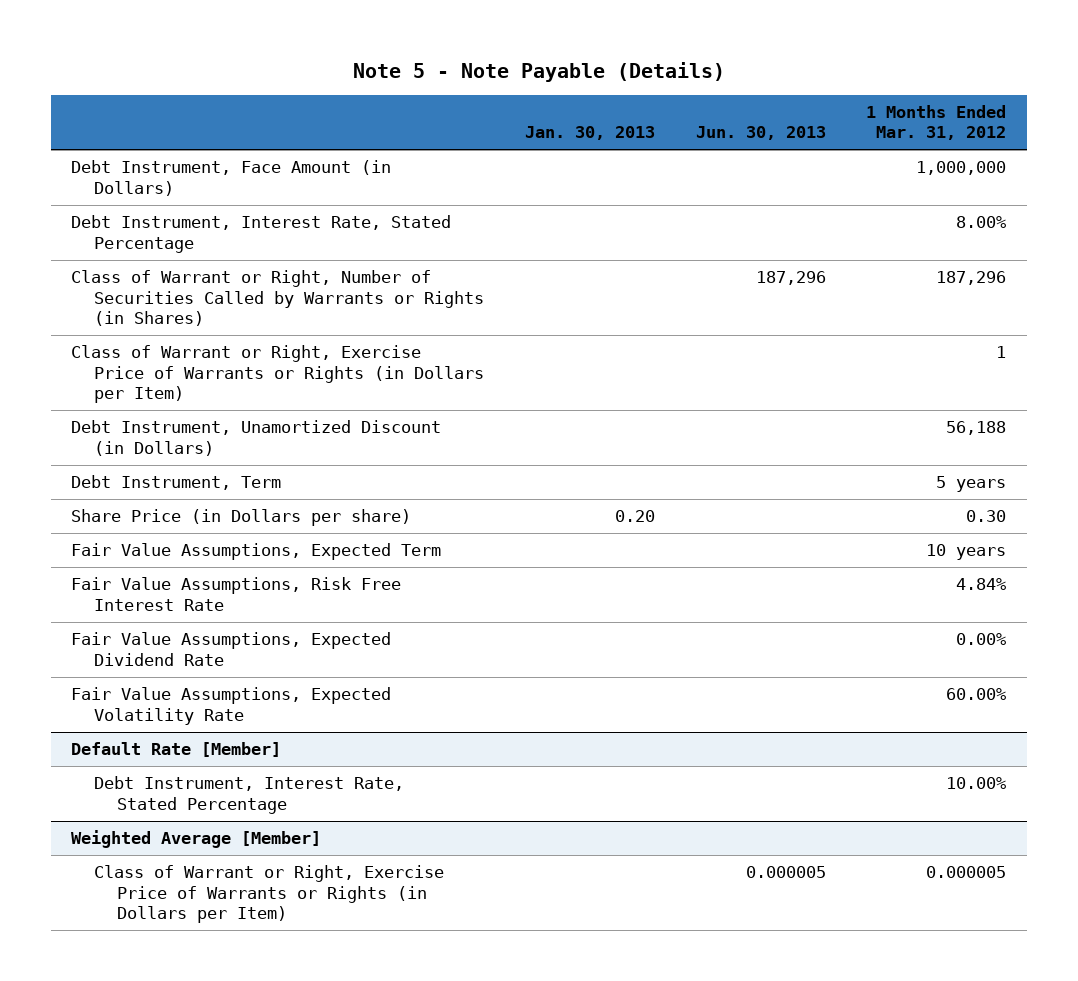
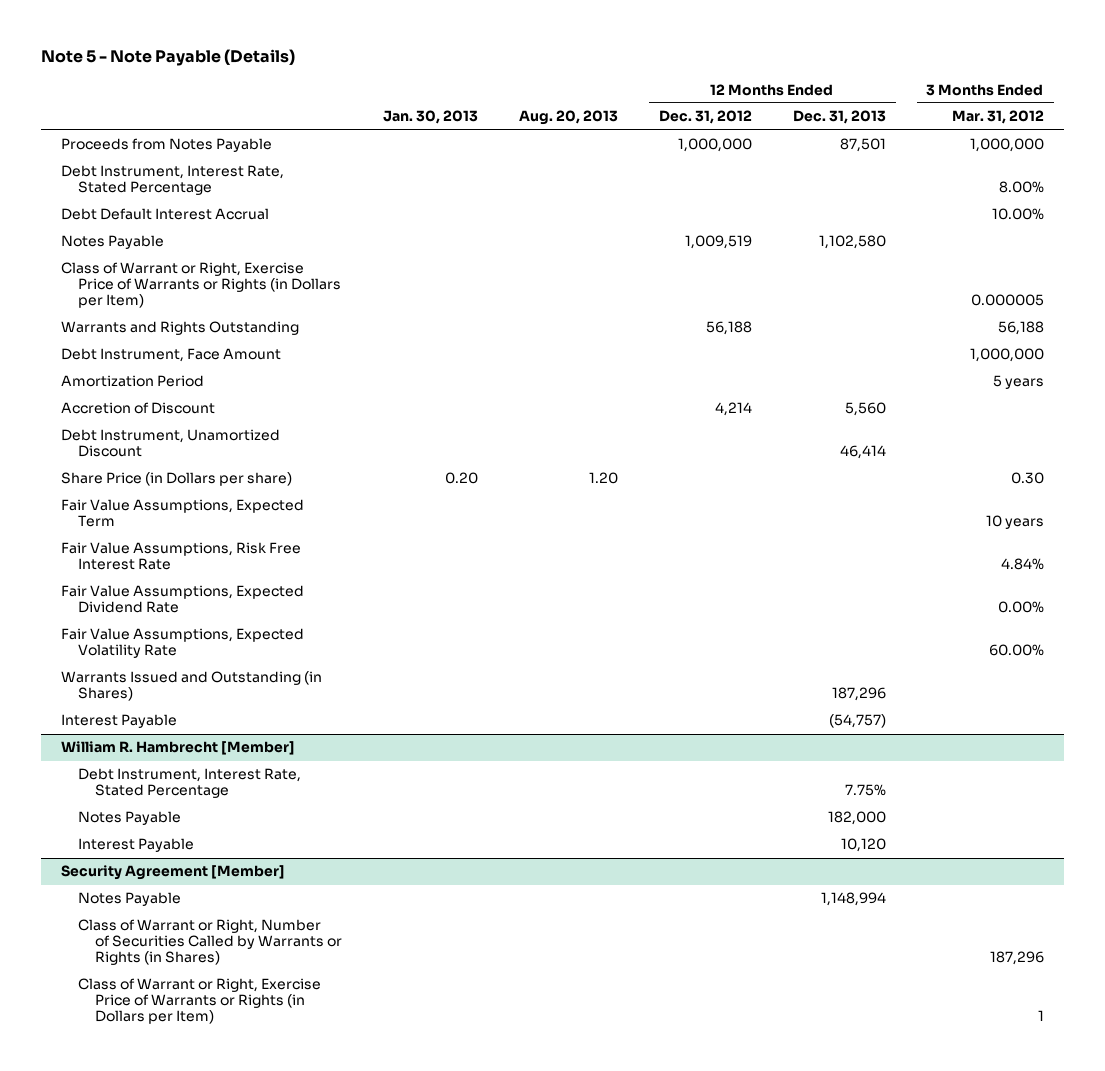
- | Jan. 30, 2013 | Jun. 30, 2013 | 1 Months Ended Mar. 31, 2012
+ | Jan. 30, 2013 | Aug. 20, 2013 | 12 Months Ended Dec. 31, 2012 | 12 Months Ended Dec. 31, 2013 | 3 Months Ended Mar. 31, 2012
- Debt Instrument, Face Amount (in Dollars) | | | 1,000,000
+ Proceeds from Notes Payable | | | 1,000,000 | 87,501 | 1,000,000
- Class of Warrant or Right, Number of Securities Called by Warrants or Rights (in Shares) | | 187,296 | 187,296
+ Debt Default Interest Accrual | | | | | 10.00%
+ Notes Payable | | | 1,009,519 | 1,102,580 |
- Debt Instrument, Unamortized Discount (in Dollars) | | | 56,188
- Debt Instrument, Term | | | 5 years
+ Warrants and Rights Outstanding | | | 56,188 | | 56,188
+ Debt Instrument, Face Amount | | | | | 1,000,000
+ Amortization Period | | | | | 5 years
+ Accretion of Discount | | | 4,214 | 5,560 |
+ Debt Instrument, Unamortized Discount | | | | 46,414 |
- Default Rate [Member]
- Debt Instrument, Interest Rate, Stated Percentage | | | 10.00%
- Weighted Average [Member]
- Class of Warrant or Right, Exercise Price of Warrants or Rights (in Dollars per Item) | | 0.000005 | 0.000005
+ Warrants Issued and Outstanding (in Shares) | | | | 187,296 |
+ Interest Payable | | | | (54,757) |
+ William R. Hambrecht [Member]
+ Debt Instrument, Interest Rate, Stated Percentage | | | | 7.75% |
+ Notes Payable | | | | 182,000 |
+ Interest Payable | | | | 10,120 |
+ Security Agreement [Member]
+ Notes Payable | | | | 1,148,994 |
+ Class of Warrant or Right, Number of Securities Called by Warrants or Rights (in Shares) | | | | | 187,296
+ Class of Warrant or Right, Exercise Price of Warrants or Rights (in Dollars per Item) | | | | | 1

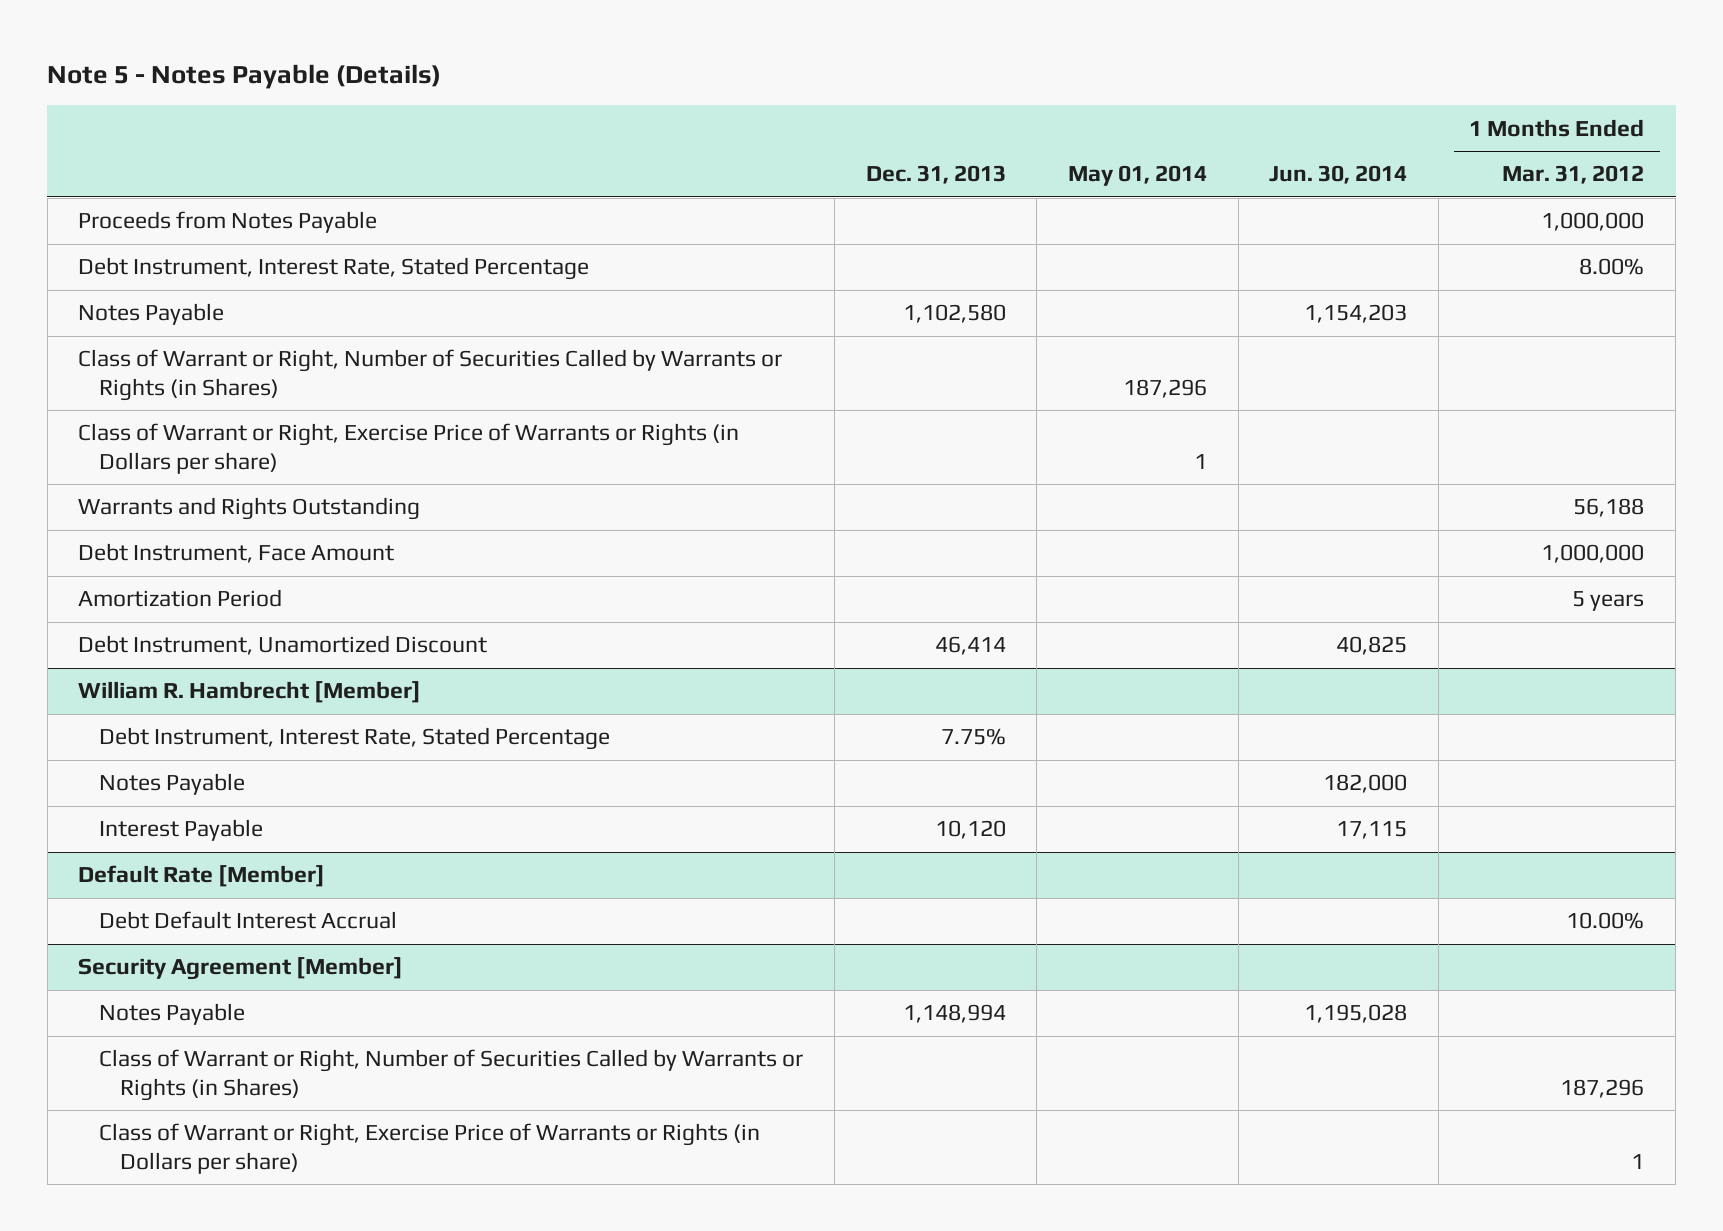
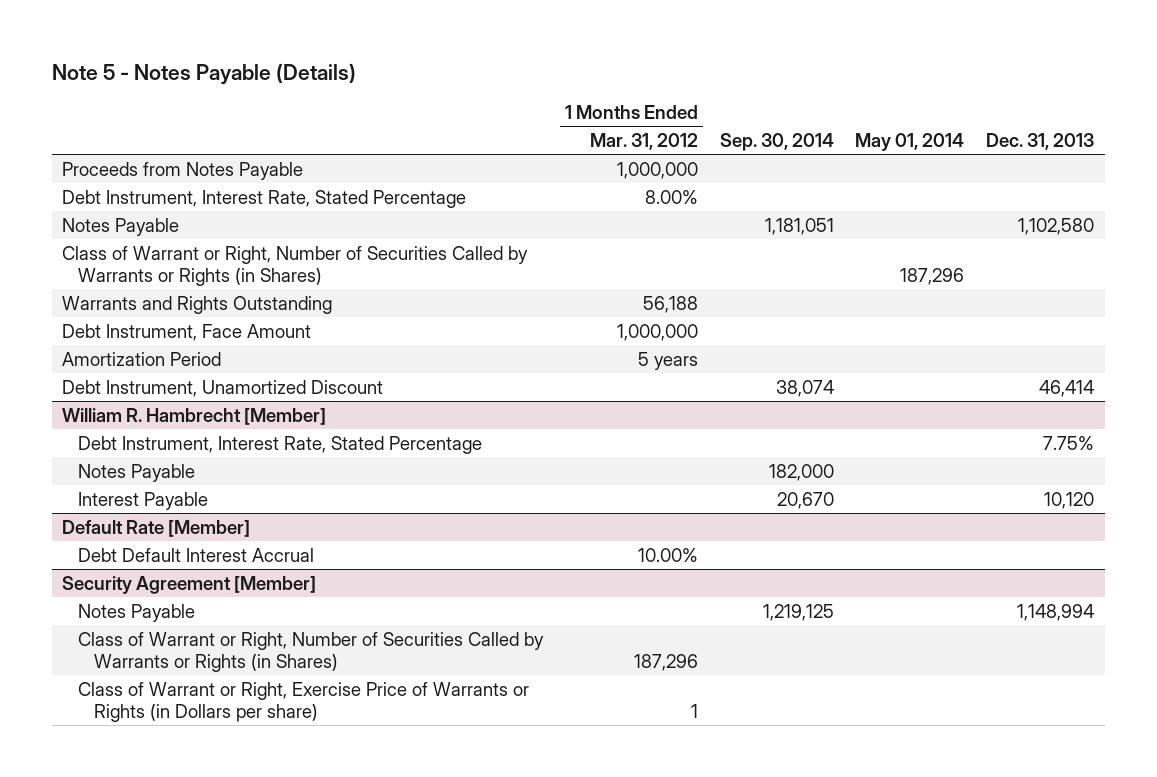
- | Dec. 31, 2013 | May 01, 2014 | Jun. 30, 2014 | 1 Months Ended Mar. 31, 2012
+ | 1 Months Ended Mar. 31, 2012 | Sep. 30, 2014 | May 01, 2014 | Dec. 31, 2013
- Class of Warrant or Right, Exercise Price of Warrants or Rights (in Dollars per share) | | 1 | |

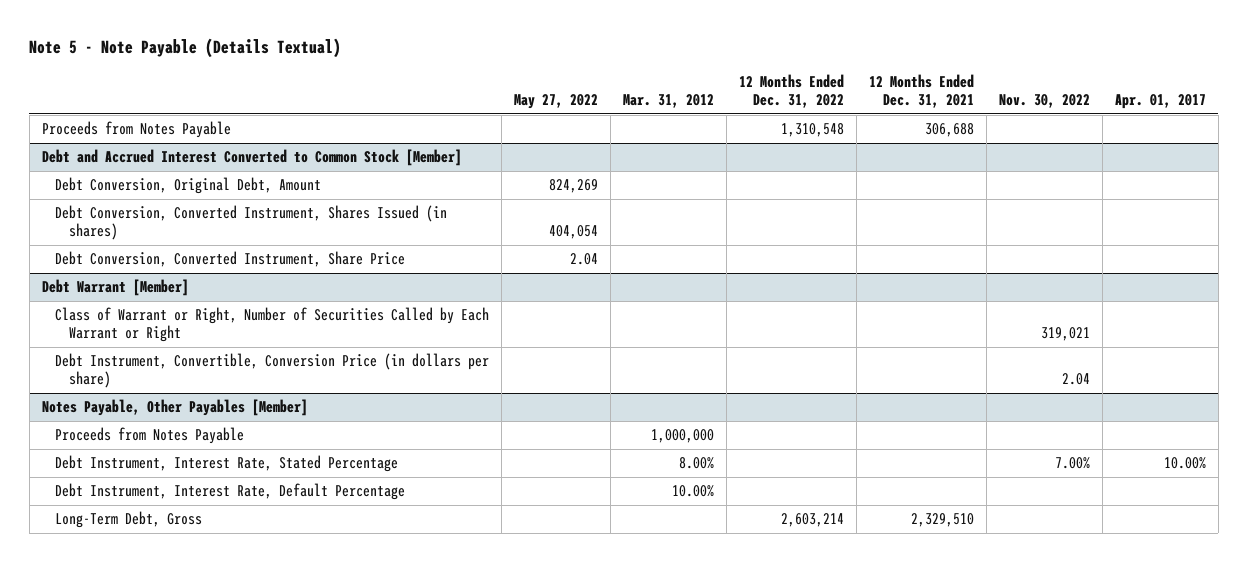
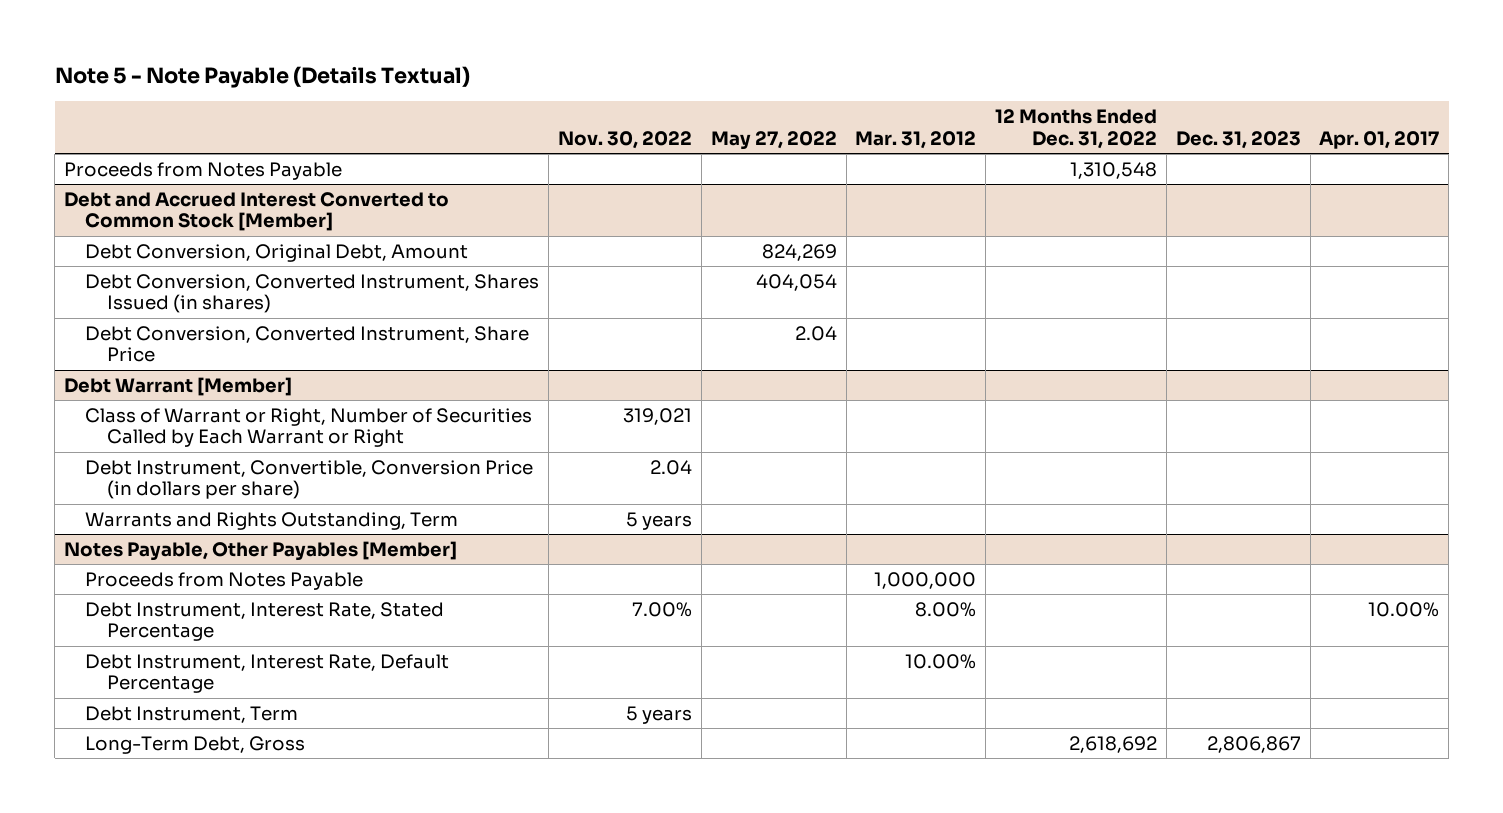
- | May 27, 2022 | Mar. 31, 2012 | 12 Months Ended Dec. 31, 2022 | 12 Months Ended Dec. 31, 2021 | Nov. 30, 2022 | Apr. 01, 2017
+ | Nov. 30, 2022 | May 27, 2022 | Mar. 31, 2012 | 12 Months Ended Dec. 31, 2022 | Dec. 31, 2023 | Apr. 01, 2017
@ Debt Warrant [Member]
+ Warrants and Rights Outstanding, Term | 5 years | | | | |
@ Notes Payable, Other Payables [Member]
- Long-Term Debt, Gross | | | 2,603,214 | 2,329,510 | |
+ Debt Instrument, Term | 5 years | | | | |
+ Long-Term Debt, Gross | | | | 2,618,692 | 2,806,867 |

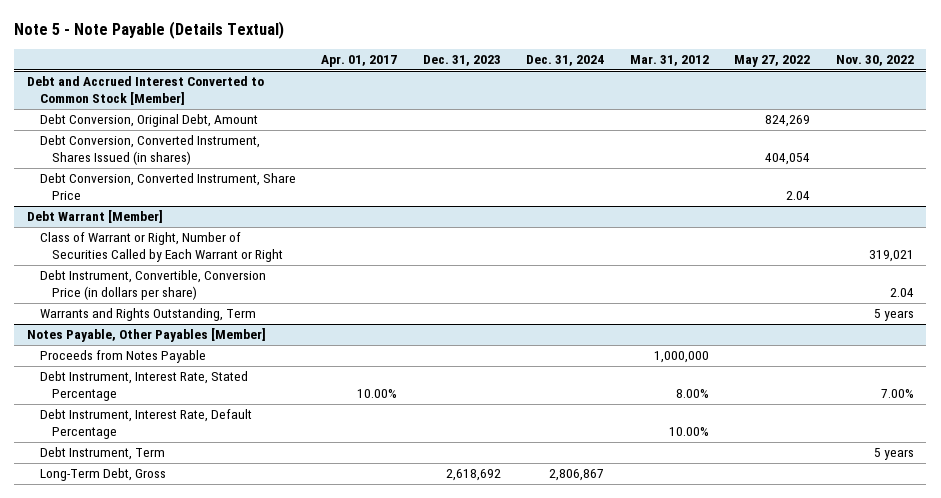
- | Nov. 30, 2022 | May 27, 2022 | Mar. 31, 2012 | 12 Months Ended Dec. 31, 2022 | Dec. 31, 2023 | Apr. 01, 2017
+ | Apr. 01, 2017 | Dec. 31, 2023 | Dec. 31, 2024 | Mar. 31, 2012 | May 27, 2022 | Nov. 30, 2022
- Proceeds from Notes Payable | | | | 1,310,548 | |
@ Notes Payable, Other Payables [Member]
- Long-Term Debt, Gross | | | | 2,618,692 | 2,806,867 |
+ Long-Term Debt, Gross | | 2,618,692 | 2,806,867 | | |

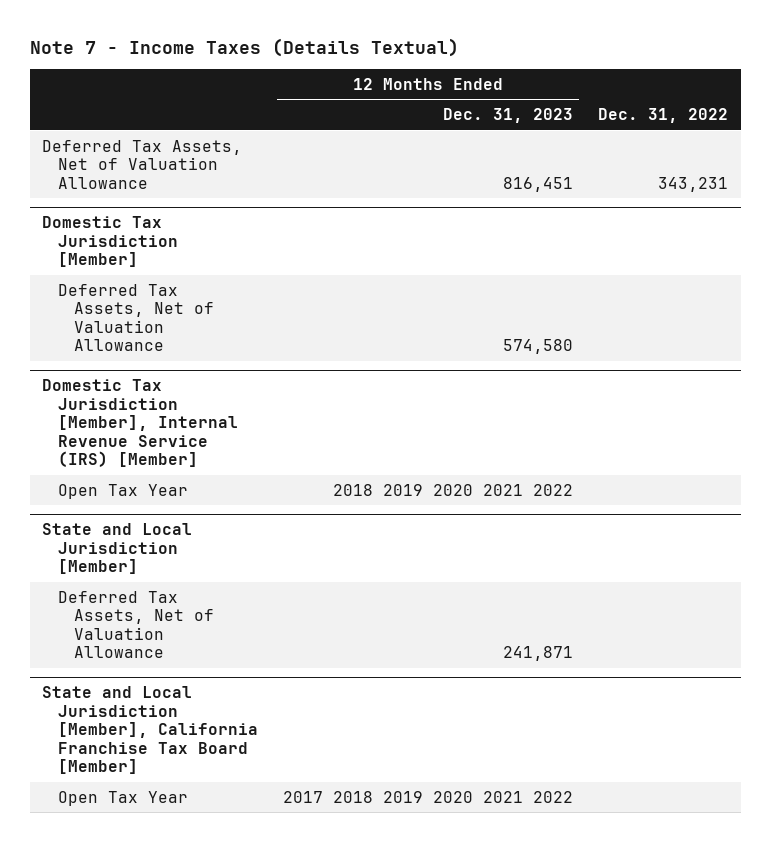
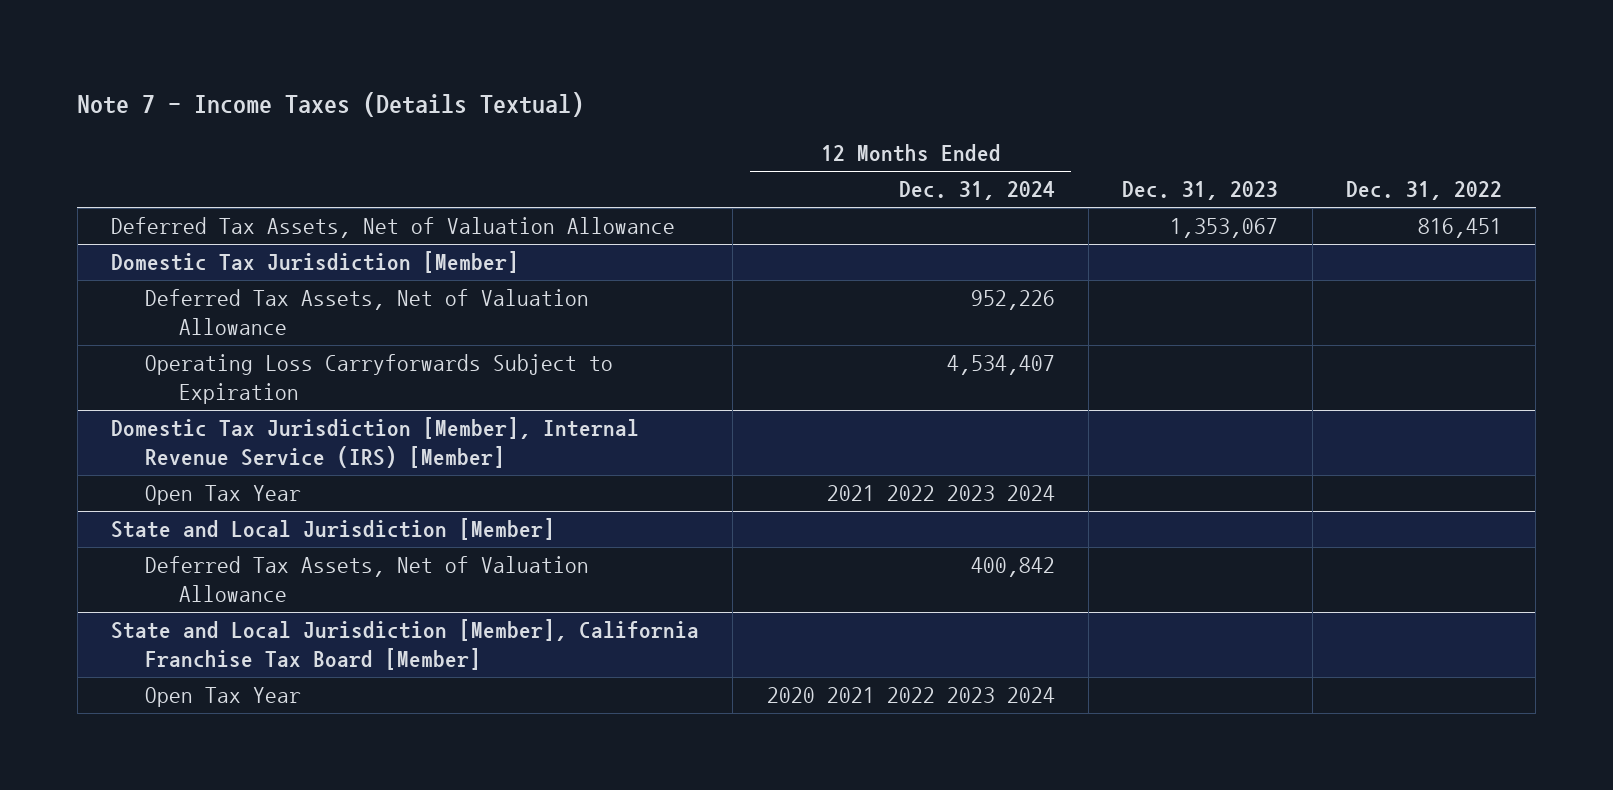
- | 12 Months Ended Dec. 31, 2023 | Dec. 31, 2022
+ | 12 Months Ended Dec. 31, 2024 | Dec. 31, 2023 | Dec. 31, 2022
- Deferred Tax Assets, Net of Valuation Allowance | 816,451 | 343,231
+ Deferred Tax Assets, Net of Valuation Allowance | | 1,353,067 | 816,451
@ Domestic Tax Jurisdiction [Member]
+ Operating Loss Carryforwards Subject to Expiration | 4,534,407 | |

